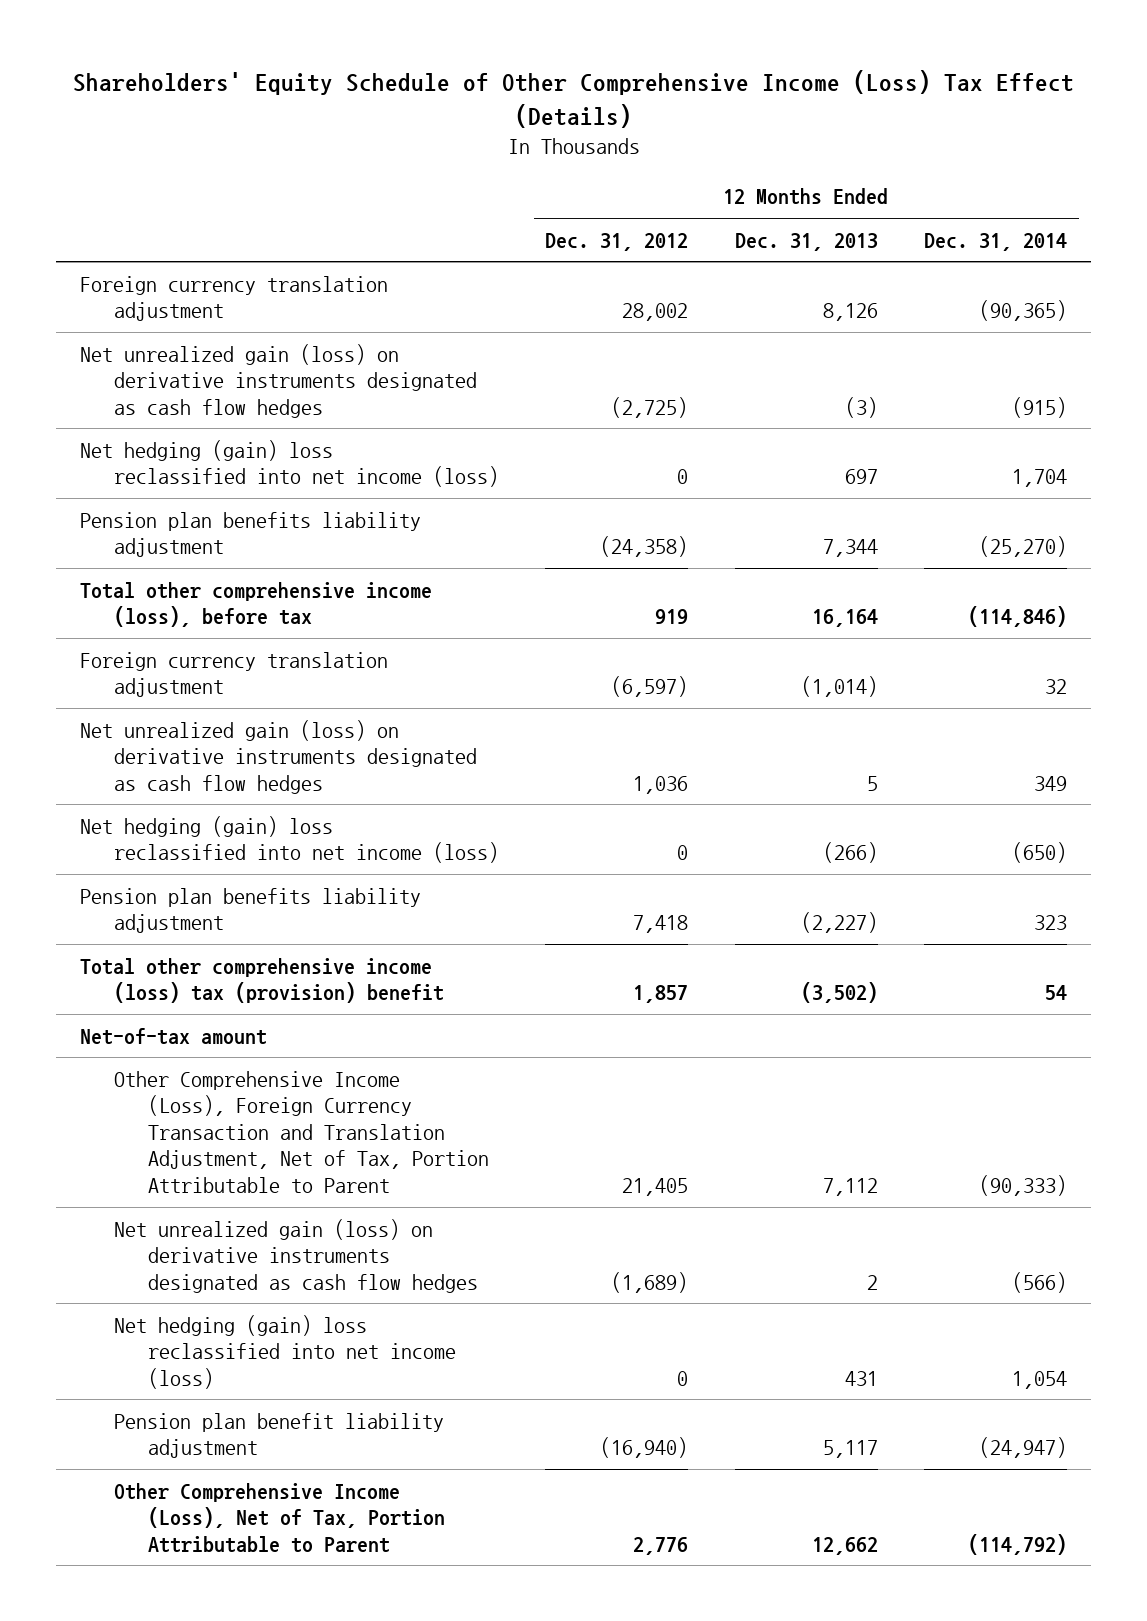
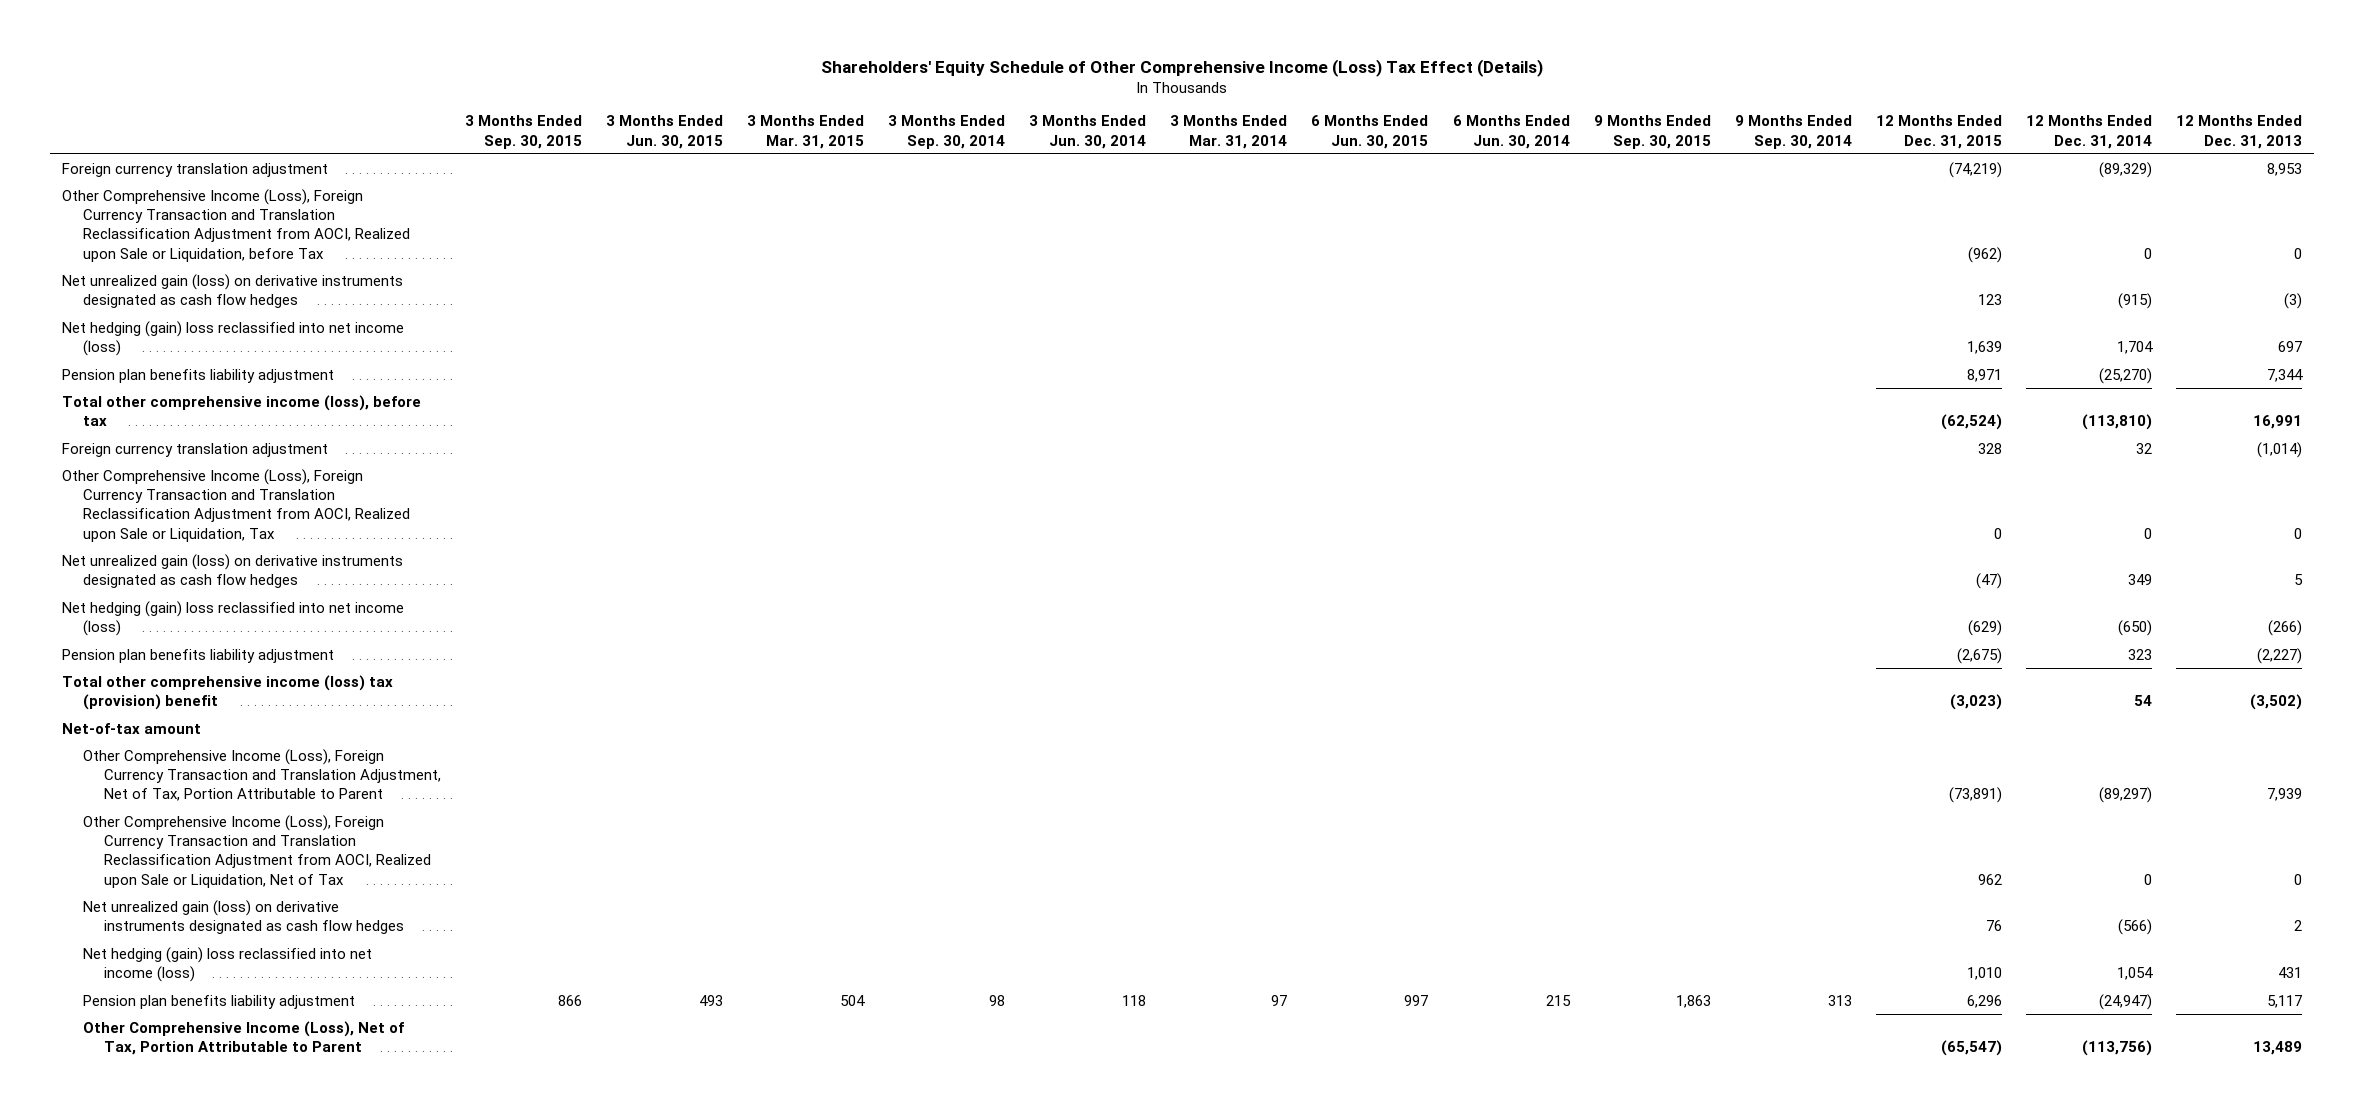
- | 12 Months Ended Dec. 31, 2012 | 12 Months Ended Dec. 31, 2013 | 12 Months Ended Dec. 31, 2014
+ | 3 Months Ended Sep. 30, 2015 | 3 Months Ended Jun. 30, 2015 | 3 Months Ended Mar. 31, 2015 | 3 Months Ended Sep. 30, 2014 | 3 Months Ended Jun. 30, 2014 | 3 Months Ended Mar. 31, 2014 | 6 Months Ended Jun. 30, 2015 | 6 Months Ended Jun. 30, 2014 | 9 Months Ended Sep. 30, 2015 | 9 Months Ended Sep. 30, 2014 | 12 Months Ended Dec. 31, 2015 | 12 Months Ended Dec. 31, 2014 | 12 Months Ended Dec. 31, 2013
- Foreign currency translation adjustment | 28,002 | 8,126 | (90,365)
+ Foreign currency translation adjustment | | | | | | | | | | | (74,219) | (89,329) | 8,953
+ Other Comprehensive Income (Loss), Foreign Currency Transaction and Translation Reclassification Adjustment from AOCI, Realized upon Sale or Liquidation, before Tax | | | | | | | | | | | (962) | 0 | 0
- Total other comprehensive income (loss), before tax | 919 | 16,164 | (114,846)
+ Total other comprehensive income (loss), before tax | | | | | | | | | | | (62,524) | (113,810) | 16,991
+ Other Comprehensive Income (Loss), Foreign Currency Transaction and Translation Reclassification Adjustment from AOCI, Realized upon Sale or Liquidation, Tax | | | | | | | | | | | 0 | 0 | 0
- Other Comprehensive Income (Loss), Foreign Currency Transaction and Translation Adjustment, Net of Tax, Portion Attributable to Parent | 21,405 | 7,112 | (90,333)
+ Other Comprehensive Income (Loss), Foreign Currency Transaction and Translation Adjustment, Net of Tax, Portion Attributable to Parent | | | | | | | | | | | (73,891) | (89,297) | 7,939
+ Other Comprehensive Income (Loss), Foreign Currency Transaction and Translation Reclassification Adjustment from AOCI, Realized upon Sale or Liquidation, Net of Tax | | | | | | | | | | | 962 | 0 | 0
- Pension plan benefit liability adjustment | (16,940) | 5,117 | (24,947)
- Other Comprehensive Income (Loss), Net of Tax, Portion Attributable to Parent | 2,776 | 12,662 | (114,792)
+ Pension plan benefits liability adjustment | 866 | 493 | 504 | 98 | 118 | 97 | 997 | 215 | 1,863 | 313 | 6,296 | (24,947) | 5,117
+ Other Comprehensive Income (Loss), Net of Tax, Portion Attributable to Parent | | | | | | | | | | | (65,547) | (113,756) | 13,489

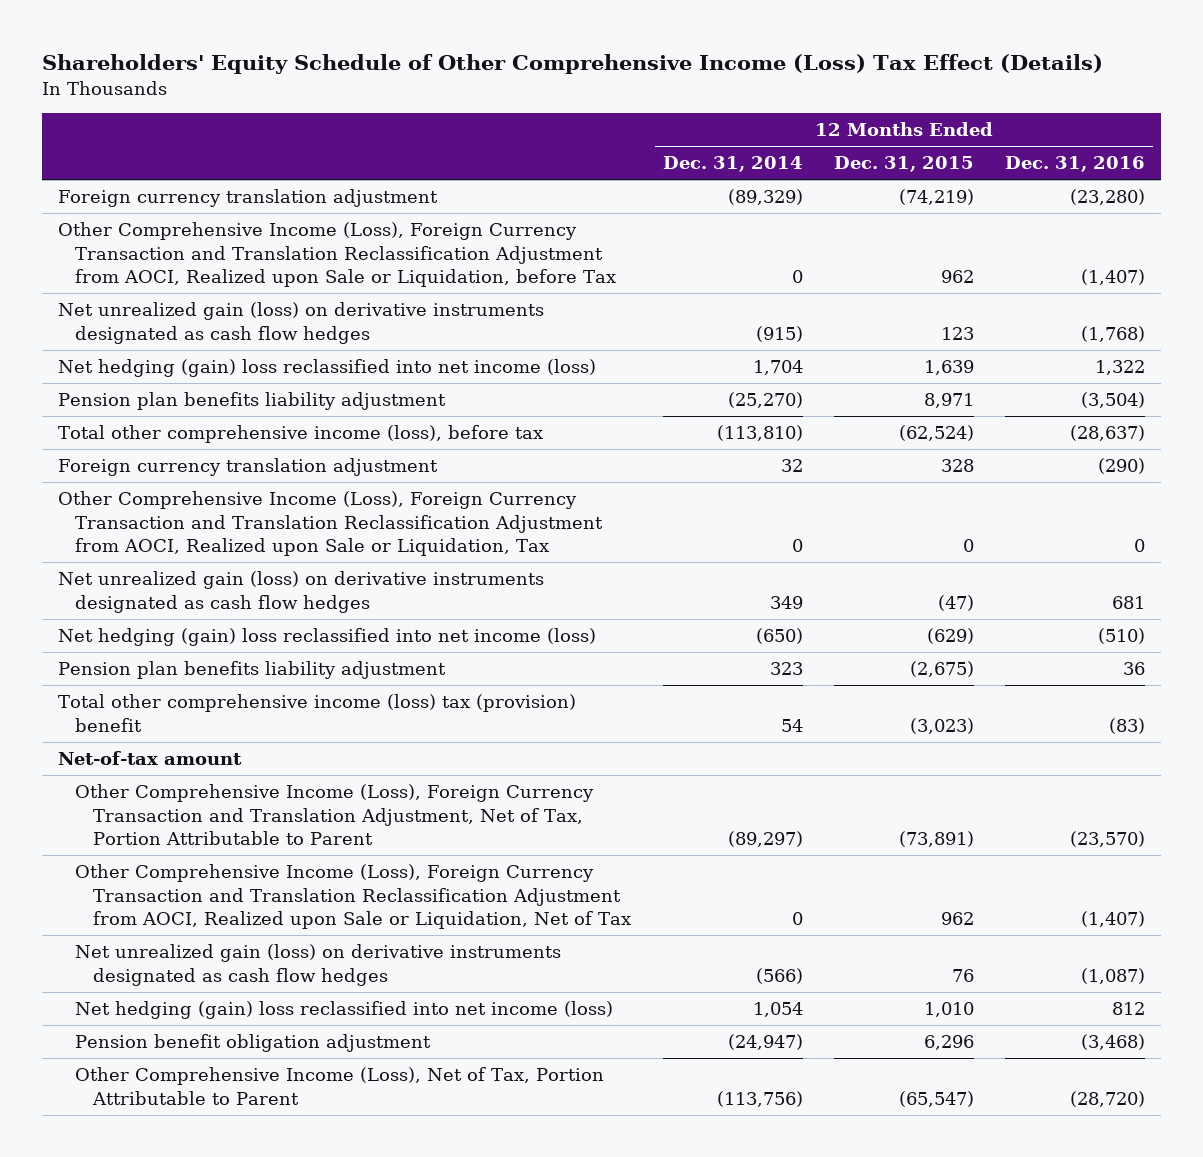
- | 3 Months Ended Sep. 30, 2015 | 3 Months Ended Jun. 30, 2015 | 3 Months Ended Mar. 31, 2015 | 3 Months Ended Sep. 30, 2014 | 3 Months Ended Jun. 30, 2014 | 3 Months Ended Mar. 31, 2014 | 6 Months Ended Jun. 30, 2015 | 6 Months Ended Jun. 30, 2014 | 9 Months Ended Sep. 30, 2015 | 9 Months Ended Sep. 30, 2014 | 12 Months Ended Dec. 31, 2015 | 12 Months Ended Dec. 31, 2014 | 12 Months Ended Dec. 31, 2013
+ | 12 Months Ended Dec. 31, 2014 | 12 Months Ended Dec. 31, 2015 | 12 Months Ended Dec. 31, 2016
- Other Comprehensive Income (Loss), Foreign Currency Transaction and Translation Reclassification Adjustment from AOCI, Realized upon Sale or Liquidation, before Tax | | | | | | | | | | | (962) | 0 | 0
+ Other Comprehensive Income (Loss), Foreign Currency Transaction and Translation Reclassification Adjustment from AOCI, Realized upon Sale or Liquidation, before Tax | 0 | 962 | (1,407)
- Pension plan benefits liability adjustment | 866 | 493 | 504 | 98 | 118 | 97 | 997 | 215 | 1,863 | 313 | 6,296 | (24,947) | 5,117
+ Pension benefit obligation adjustment | (24,947) | 6,296 | (3,468)

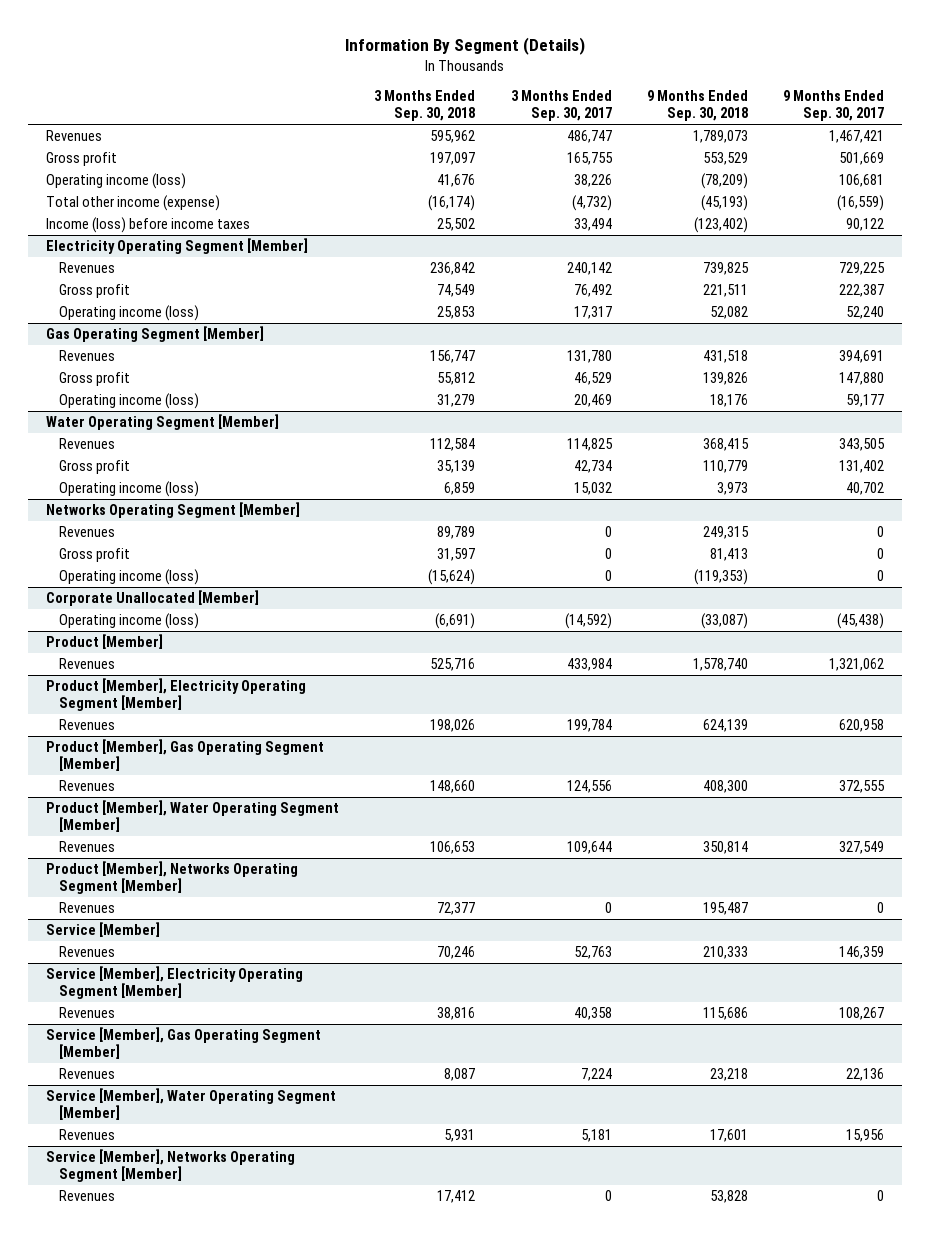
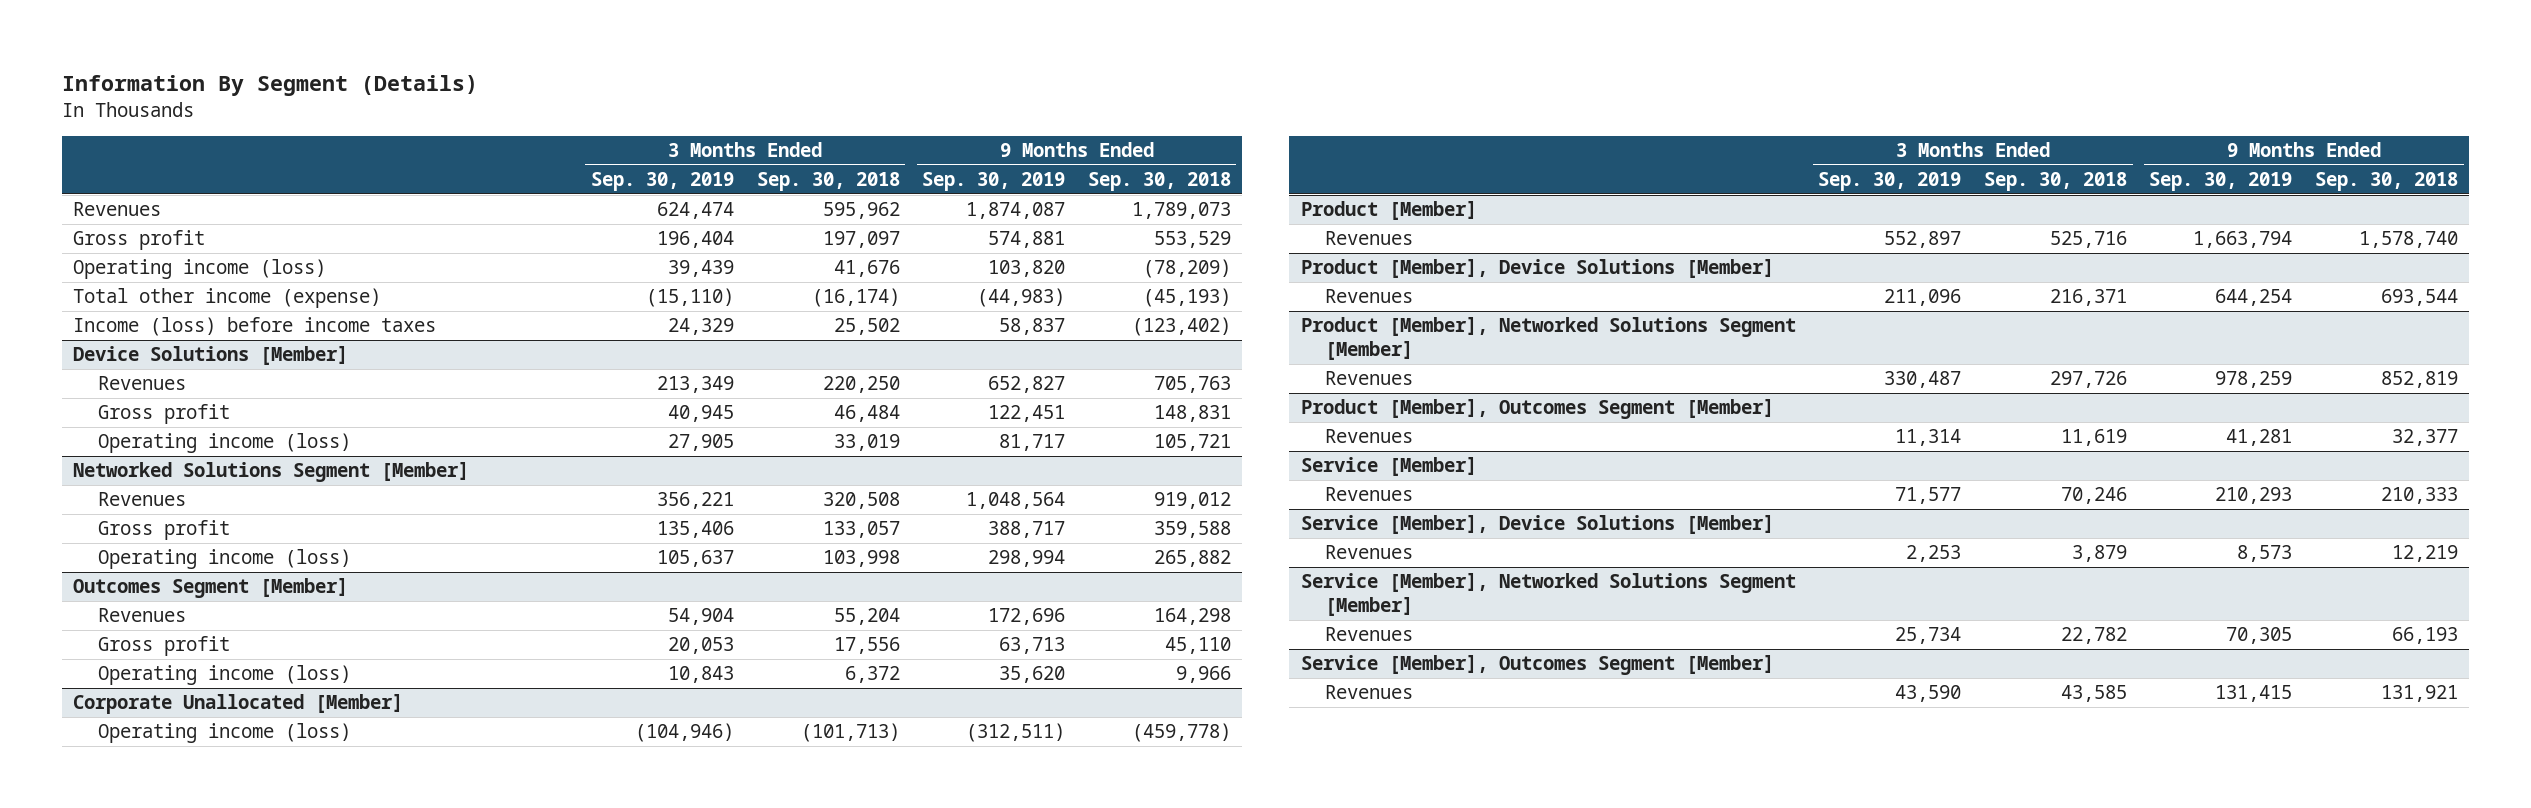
- | 3 Months Ended Sep. 30, 2018 | 3 Months Ended Sep. 30, 2017 | 9 Months Ended Sep. 30, 2018 | 9 Months Ended Sep. 30, 2017
+ | 3 Months Ended Sep. 30, 2019 | 3 Months Ended Sep. 30, 2018 | 9 Months Ended Sep. 30, 2019 | 9 Months Ended Sep. 30, 2018
- Electricity Operating Segment [Member]
- Revenues | 236,842 | 240,142 | 739,825 | 729,225
- Gross profit | 74,549 | 76,492 | 221,511 | 222,387
- Operating income (loss) | 25,853 | 17,317 | 52,082 | 52,240
- Gas Operating Segment [Member]
- Revenues | 156,747 | 131,780 | 431,518 | 394,691
- Gross profit | 55,812 | 46,529 | 139,826 | 147,880
- Operating income (loss) | 31,279 | 20,469 | 18,176 | 59,177
- Water Operating Segment [Member]
- Revenues | 112,584 | 114,825 | 368,415 | 343,505
- Gross profit | 35,139 | 42,734 | 110,779 | 131,402
- Operating income (loss) | 6,859 | 15,032 | 3,973 | 40,702
- Networks Operating Segment [Member]
- Revenues | 89,789 | 0 | 249,315 | 0
- Gross profit | 31,597 | 0 | 81,413 | 0
- Operating income (loss) | (15,624) | 0 | (119,353) | 0
+ Device Solutions [Member]
+ Revenues | 213,349 | 220,250 | 652,827 | 705,763
+ Gross profit | 40,945 | 46,484 | 122,451 | 148,831
+ Operating income (loss) | 27,905 | 33,019 | 81,717 | 105,721
+ Networked Solutions Segment [Member]
+ Revenues | 356,221 | 320,508 | 1,048,564 | 919,012
+ Gross profit | 135,406 | 133,057 | 388,717 | 359,588
+ Operating income (loss) | 105,637 | 103,998 | 298,994 | 265,882
+ Outcomes Segment [Member]
+ Revenues | 54,904 | 55,204 | 172,696 | 164,298
+ Gross profit | 20,053 | 17,556 | 63,713 | 45,110
+ Operating income (loss) | 10,843 | 6,372 | 35,620 | 9,966
@ Corporate Unallocated [Member]
- Operating income (loss) | (6,691) | (14,592) | (33,087) | (45,438)
+ Operating income (loss) | (104,946) | (101,713) | (312,511) | (459,778)
- Product [Member], Electricity Operating Segment [Member]
- Revenues | 198,026 | 199,784 | 624,139 | 620,958
- Product [Member], Gas Operating Segment [Member]
- Revenues | 148,660 | 124,556 | 408,300 | 372,555
- Product [Member], Water Operating Segment [Member]
- Revenues | 106,653 | 109,644 | 350,814 | 327,549
- Product [Member], Networks Operating Segment [Member]
- Revenues | 72,377 | 0 | 195,487 | 0
+ Product [Member], Device Solutions [Member]
+ Revenues | 211,096 | 216,371 | 644,254 | 693,544
+ Product [Member], Networked Solutions Segment [Member]
+ Revenues | 330,487 | 297,726 | 978,259 | 852,819
+ Product [Member], Outcomes Segment [Member]
+ Revenues | 11,314 | 11,619 | 41,281 | 32,377
- Service [Member], Electricity Operating Segment [Member]
- Revenues | 38,816 | 40,358 | 115,686 | 108,267
- Service [Member], Gas Operating Segment [Member]
- Revenues | 8,087 | 7,224 | 23,218 | 22,136
- Service [Member], Water Operating Segment [Member]
- Revenues | 5,931 | 5,181 | 17,601 | 15,956
- Service [Member], Networks Operating Segment [Member]
- Revenues | 17,412 | 0 | 53,828 | 0
+ Service [Member], Device Solutions [Member]
+ Revenues | 2,253 | 3,879 | 8,573 | 12,219
+ Service [Member], Networked Solutions Segment [Member]
+ Revenues | 25,734 | 22,782 | 70,305 | 66,193
+ Service [Member], Outcomes Segment [Member]
+ Revenues | 43,590 | 43,585 | 131,415 | 131,921

